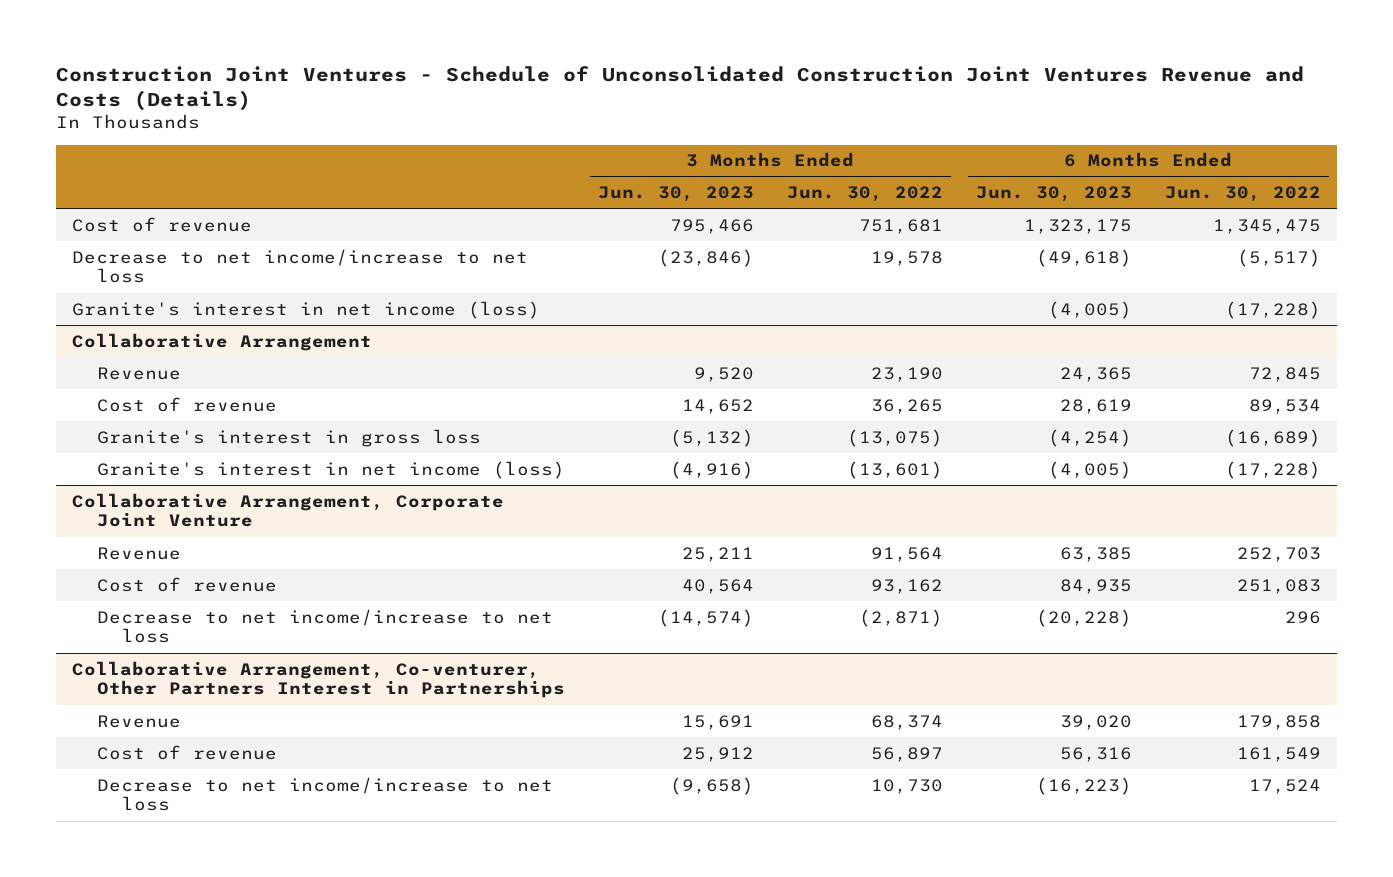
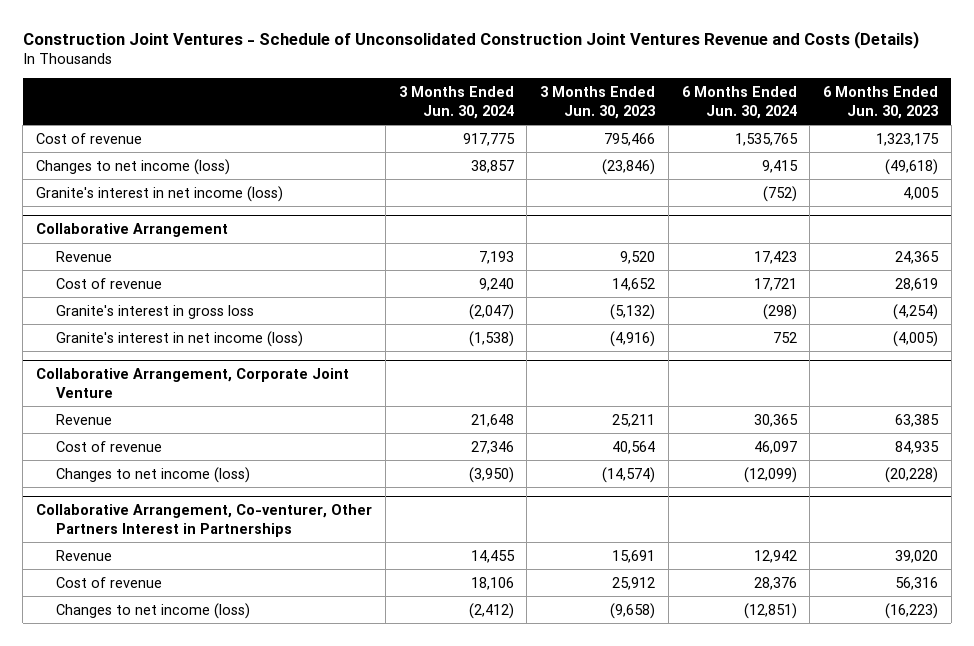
- | 3 Months Ended Jun. 30, 2023 | 3 Months Ended Jun. 30, 2022 | 6 Months Ended Jun. 30, 2023 | 6 Months Ended Jun. 30, 2022
+ | 3 Months Ended Jun. 30, 2024 | 3 Months Ended Jun. 30, 2023 | 6 Months Ended Jun. 30, 2024 | 6 Months Ended Jun. 30, 2023
- Decrease to net income/increase to net loss | (23,846) | 19,578 | (49,618) | (5,517)
- Granite's interest in net income (loss) | | | (4,005) | (17,228)
+ Changes to net income (loss) | 38,857 | (23,846) | 9,415 | (49,618)
+ Granite's interest in net income (loss) | | | (752) | 4,005
@ Collaborative Arrangement, Corporate Joint Venture
- Decrease to net income/increase to net loss | (14,574) | (2,871) | (20,228) | 296
+ Changes to net income (loss) | (3,950) | (14,574) | (12,099) | (20,228)
@ Collaborative Arrangement, Co-venturer, Other Partners Interest in Partnerships
- Decrease to net income/increase to net loss | (9,658) | 10,730 | (16,223) | 17,524
+ Changes to net income (loss) | (2,412) | (9,658) | (12,851) | (16,223)

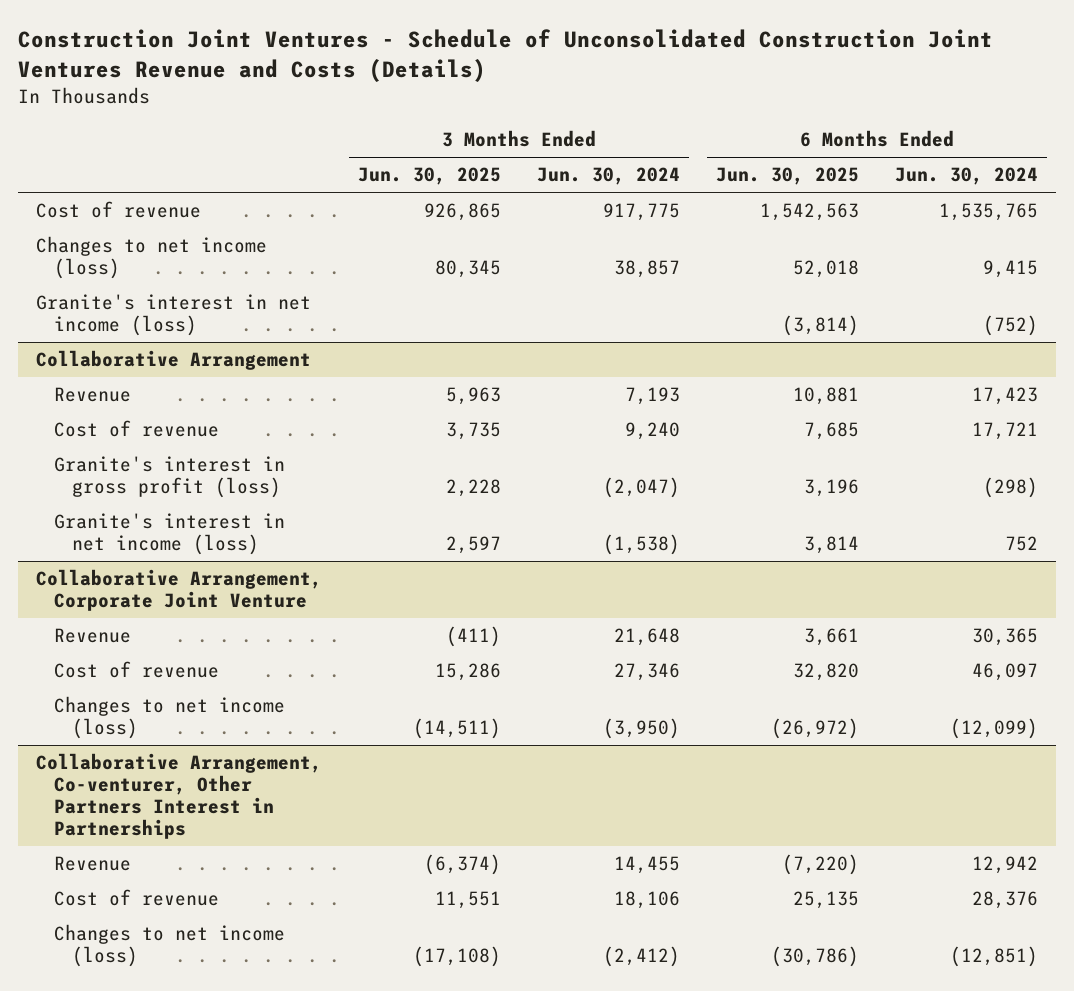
- | 3 Months Ended Jun. 30, 2024 | 3 Months Ended Jun. 30, 2023 | 6 Months Ended Jun. 30, 2024 | 6 Months Ended Jun. 30, 2023
+ | 3 Months Ended Jun. 30, 2025 | 3 Months Ended Jun. 30, 2024 | 6 Months Ended Jun. 30, 2025 | 6 Months Ended Jun. 30, 2024
@ Collaborative Arrangement
- Granite's interest in gross loss | (2,047) | (5,132) | (298) | (4,254)
+ Granite's interest in gross profit (loss) | 2,228 | (2,047) | 3,196 | (298)

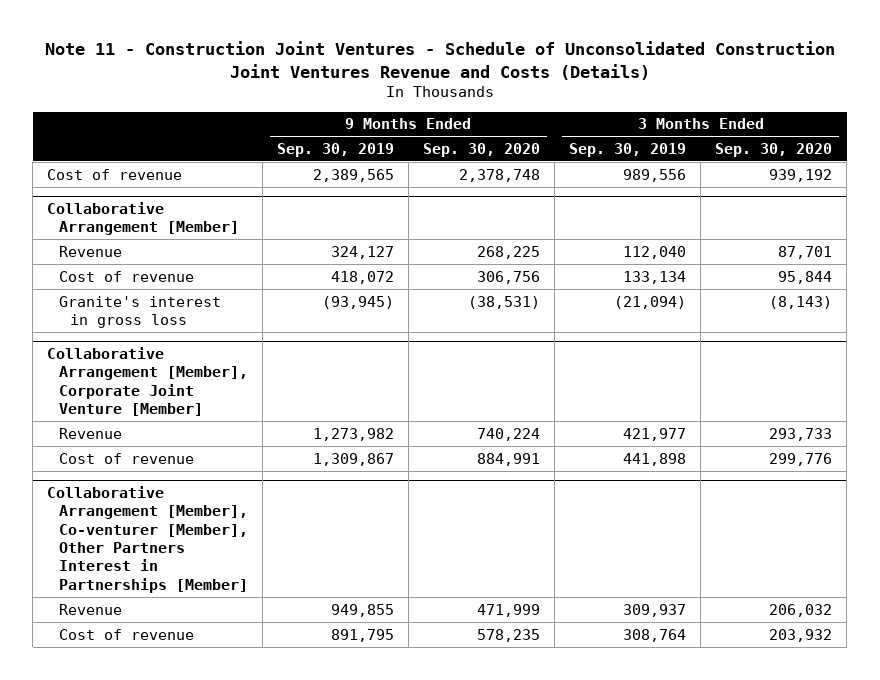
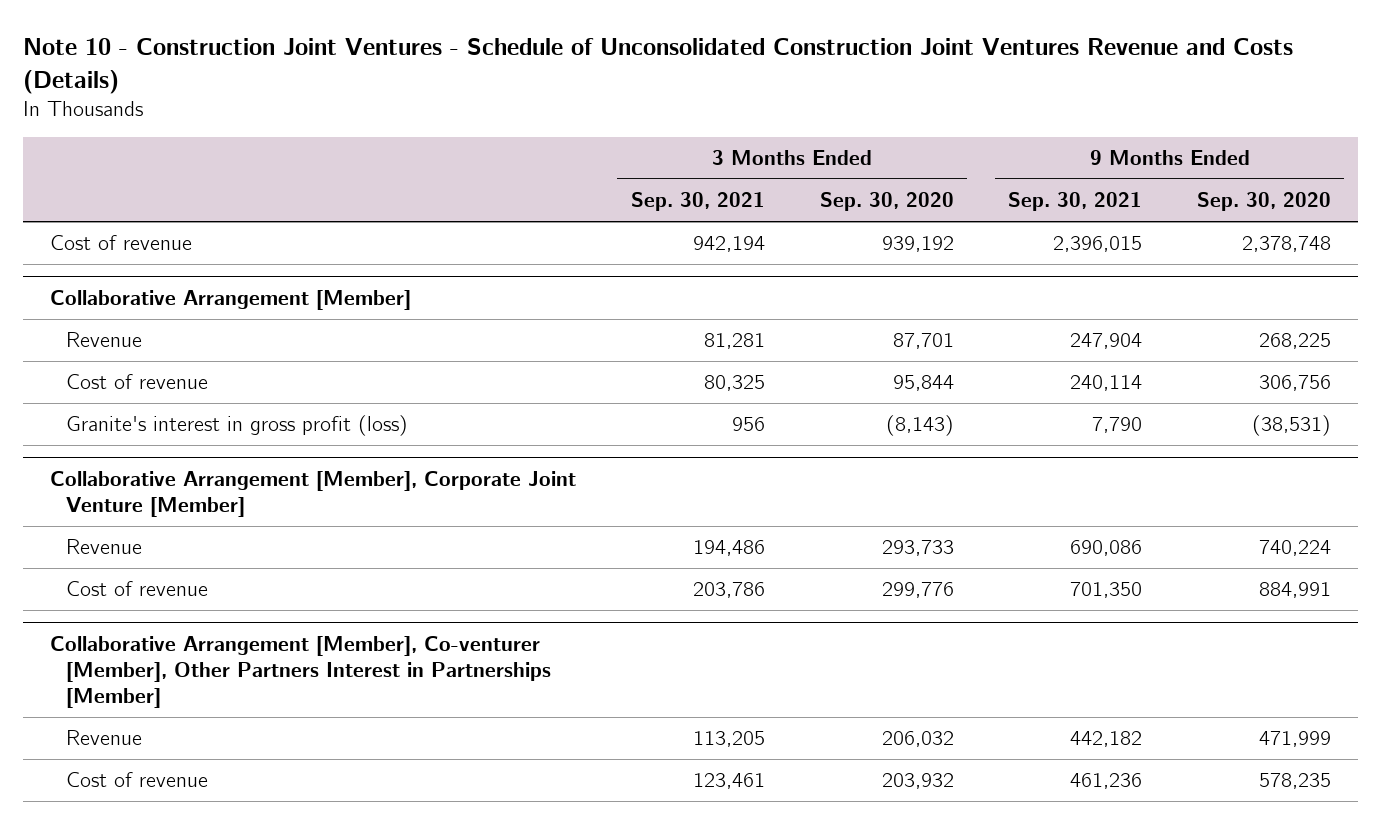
- Note 11 - Construction Joint Ventures - Schedule of Unconsolidated Construction Joint Ventures Revenue and Costs (Details)
+ Note 10 - Construction Joint Ventures - Schedule of Unconsolidated Construction Joint Ventures Revenue and Costs (Details)
- | 9 Months Ended Sep. 30, 2019 | 9 Months Ended Sep. 30, 2020 | 3 Months Ended Sep. 30, 2019 | 3 Months Ended Sep. 30, 2020
+ | 3 Months Ended Sep. 30, 2021 | 3 Months Ended Sep. 30, 2020 | 9 Months Ended Sep. 30, 2021 | 9 Months Ended Sep. 30, 2020
@ Collaborative Arrangement [Member]
- Granite's interest in gross loss | (93,945) | (38,531) | (21,094) | (8,143)
+ Granite's interest in gross profit (loss) | 956 | (8,143) | 7,790 | (38,531)

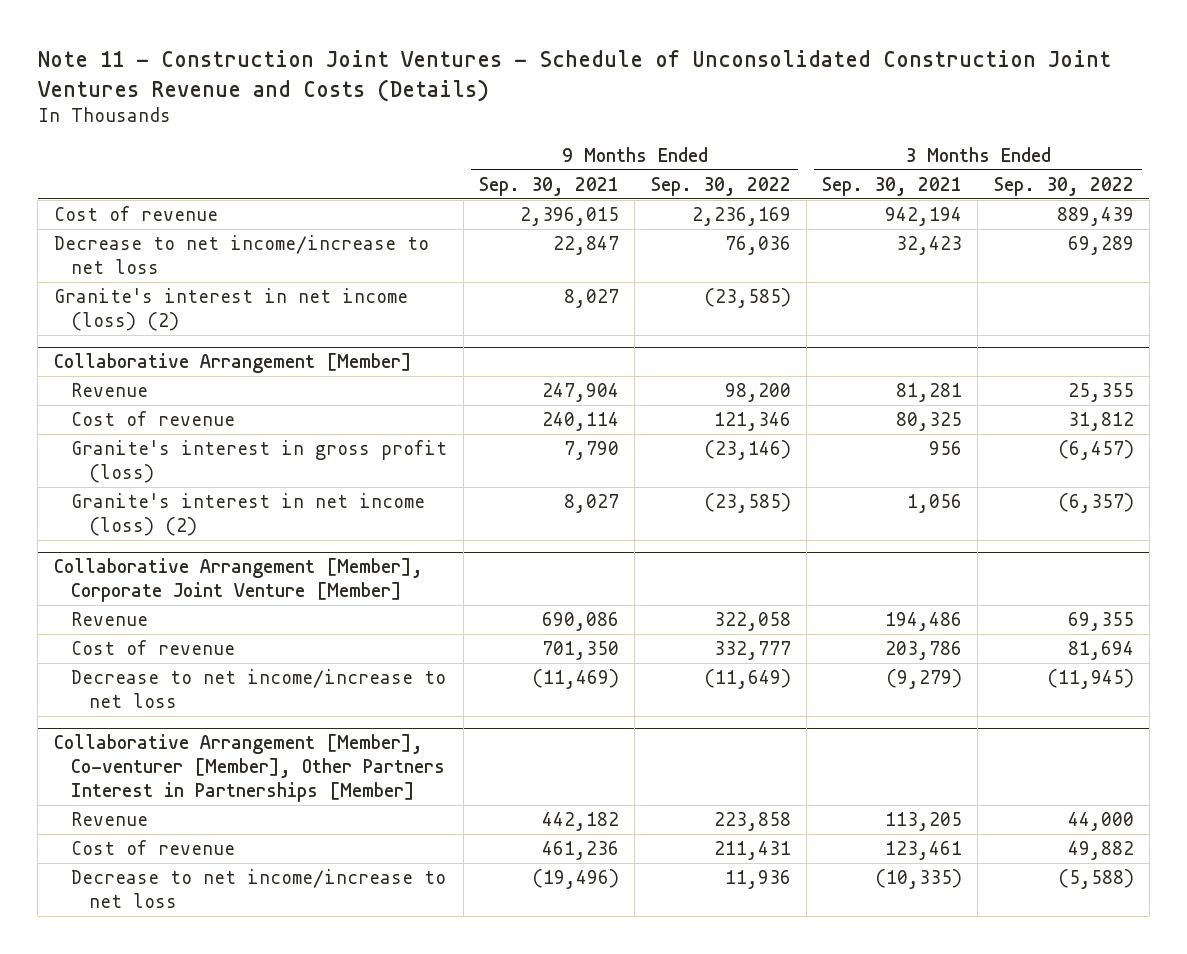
- Note 10 - Construction Joint Ventures - Schedule of Unconsolidated Construction Joint Ventures Revenue and Costs (Details)
+ Note 11 - Construction Joint Ventures - Schedule of Unconsolidated Construction Joint Ventures Revenue and Costs (Details)
- | 3 Months Ended Sep. 30, 2021 | 3 Months Ended Sep. 30, 2020 | 9 Months Ended Sep. 30, 2021 | 9 Months Ended Sep. 30, 2020
+ | 9 Months Ended Sep. 30, 2021 | 9 Months Ended Sep. 30, 2022 | 3 Months Ended Sep. 30, 2021 | 3 Months Ended Sep. 30, 2022
+ Decrease to net income/increase to net loss | 22,847 | 76,036 | 32,423 | 69,289
+ Granite's interest in net income (loss) (2) | 8,027 | (23,585) | |
@ Collaborative Arrangement [Member]
+ Granite's interest in net income (loss) (2) | 8,027 | (23,585) | 1,056 | (6,357)
@ Collaborative Arrangement [Member], Corporate Joint Venture [Member]
+ Decrease to net income/increase to net loss | (11,469) | (11,649) | (9,279) | (11,945)
@ Collaborative Arrangement [Member], Co-venturer [Member], Other Partners Interest in Partnerships [Member]
+ Decrease to net income/increase to net loss | (19,496) | 11,936 | (10,335) | (5,588)

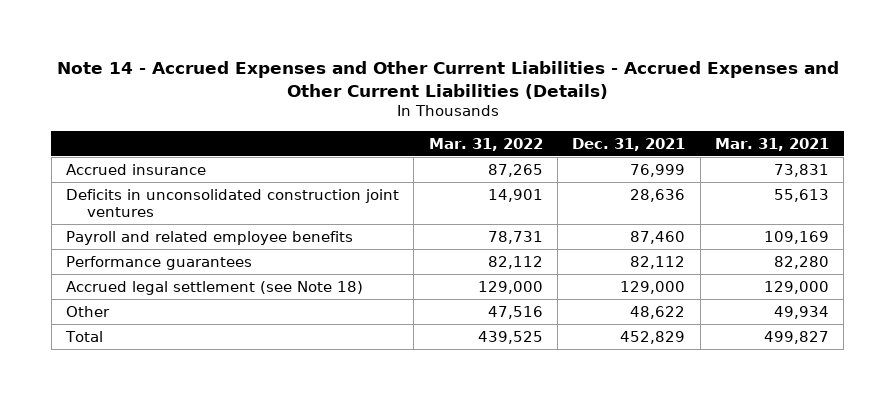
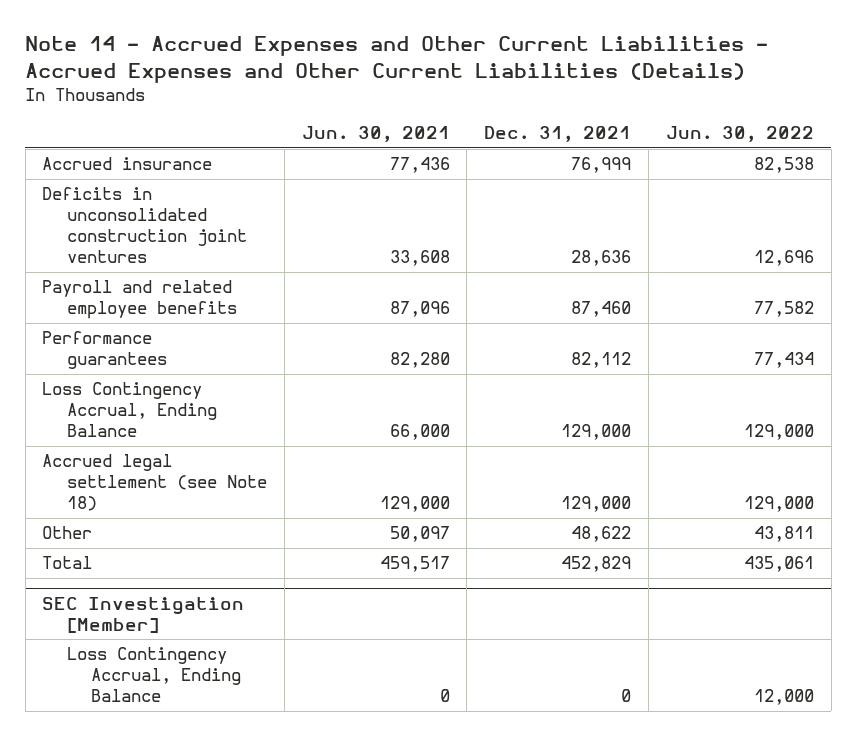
- | Mar. 31, 2022 | Dec. 31, 2021 | Mar. 31, 2021
+ | Jun. 30, 2021 | Dec. 31, 2021 | Jun. 30, 2022
+ Loss Contingency Accrual, Ending Balance | 66,000 | 129,000 | 129,000
+ SEC Investigation [Member]
+ Loss Contingency Accrual, Ending Balance | 0 | 0 | 12,000

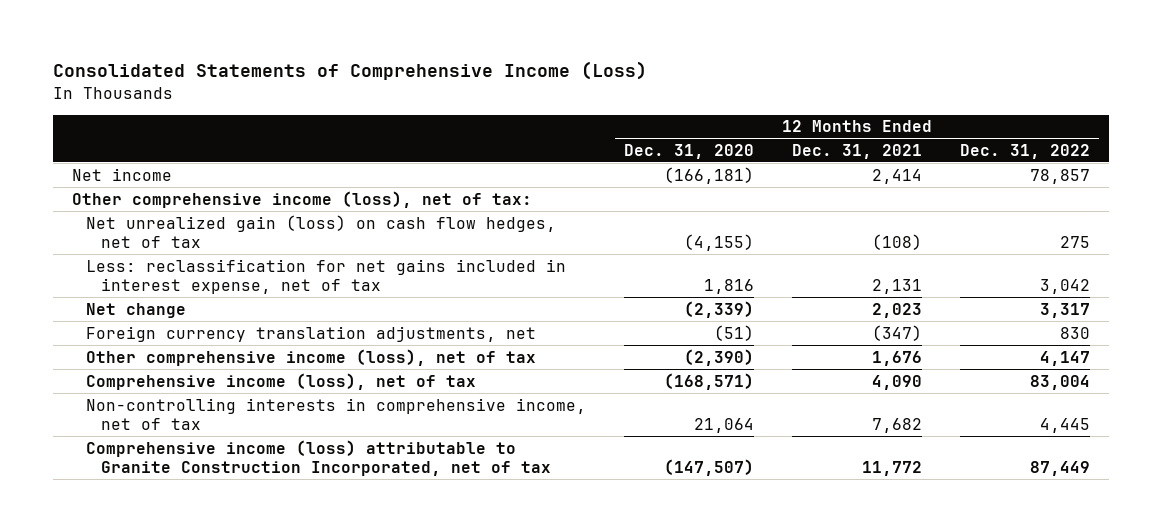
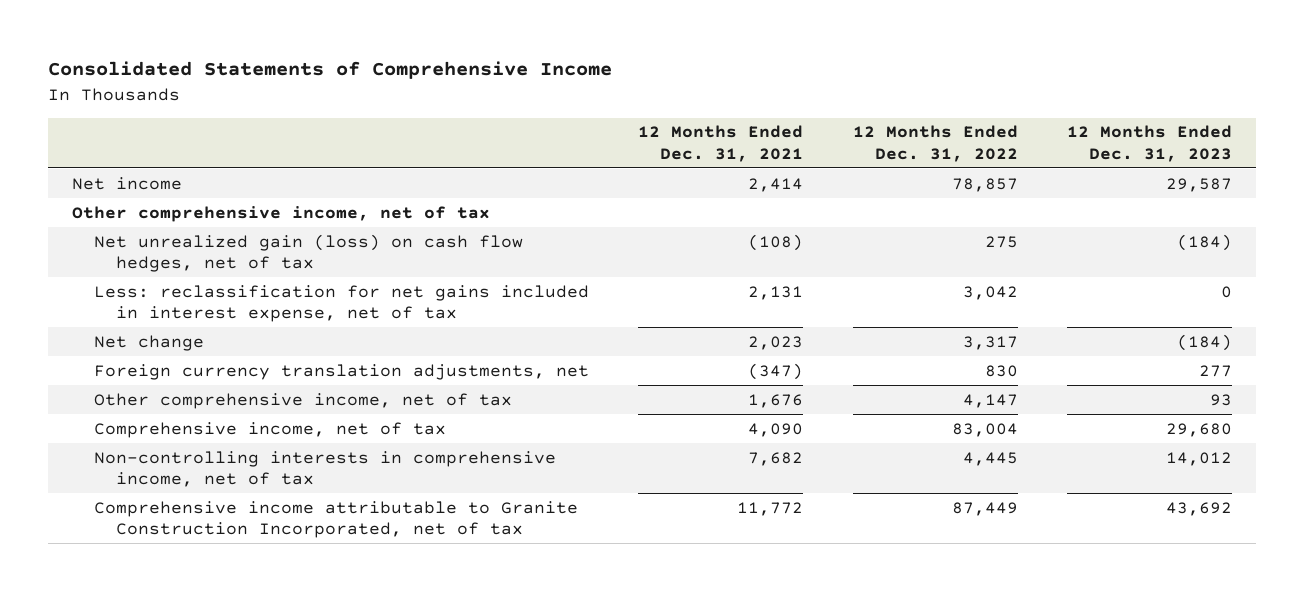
- Consolidated Statements of Comprehensive Income (Loss)
+ Consolidated Statements of Comprehensive Income
- | 12 Months Ended Dec. 31, 2020 | 12 Months Ended Dec. 31, 2021 | 12 Months Ended Dec. 31, 2022
+ | 12 Months Ended Dec. 31, 2021 | 12 Months Ended Dec. 31, 2022 | 12 Months Ended Dec. 31, 2023
- Other comprehensive income (loss), net of tax:
+ Other comprehensive income, net of tax
- Other comprehensive income (loss), net of tax | (2,390) | 1,676 | 4,147
- Comprehensive income (loss), net of tax | (168,571) | 4,090 | 83,004
+ Other comprehensive income, net of tax | 1,676 | 4,147 | 93
+ Comprehensive income, net of tax | 4,090 | 83,004 | 29,680
- Comprehensive income (loss) attributable to Granite Construction Incorporated, net of tax | (147,507) | 11,772 | 87,449
+ Comprehensive income attributable to Granite Construction Incorporated, net of tax | 11,772 | 87,449 | 43,692

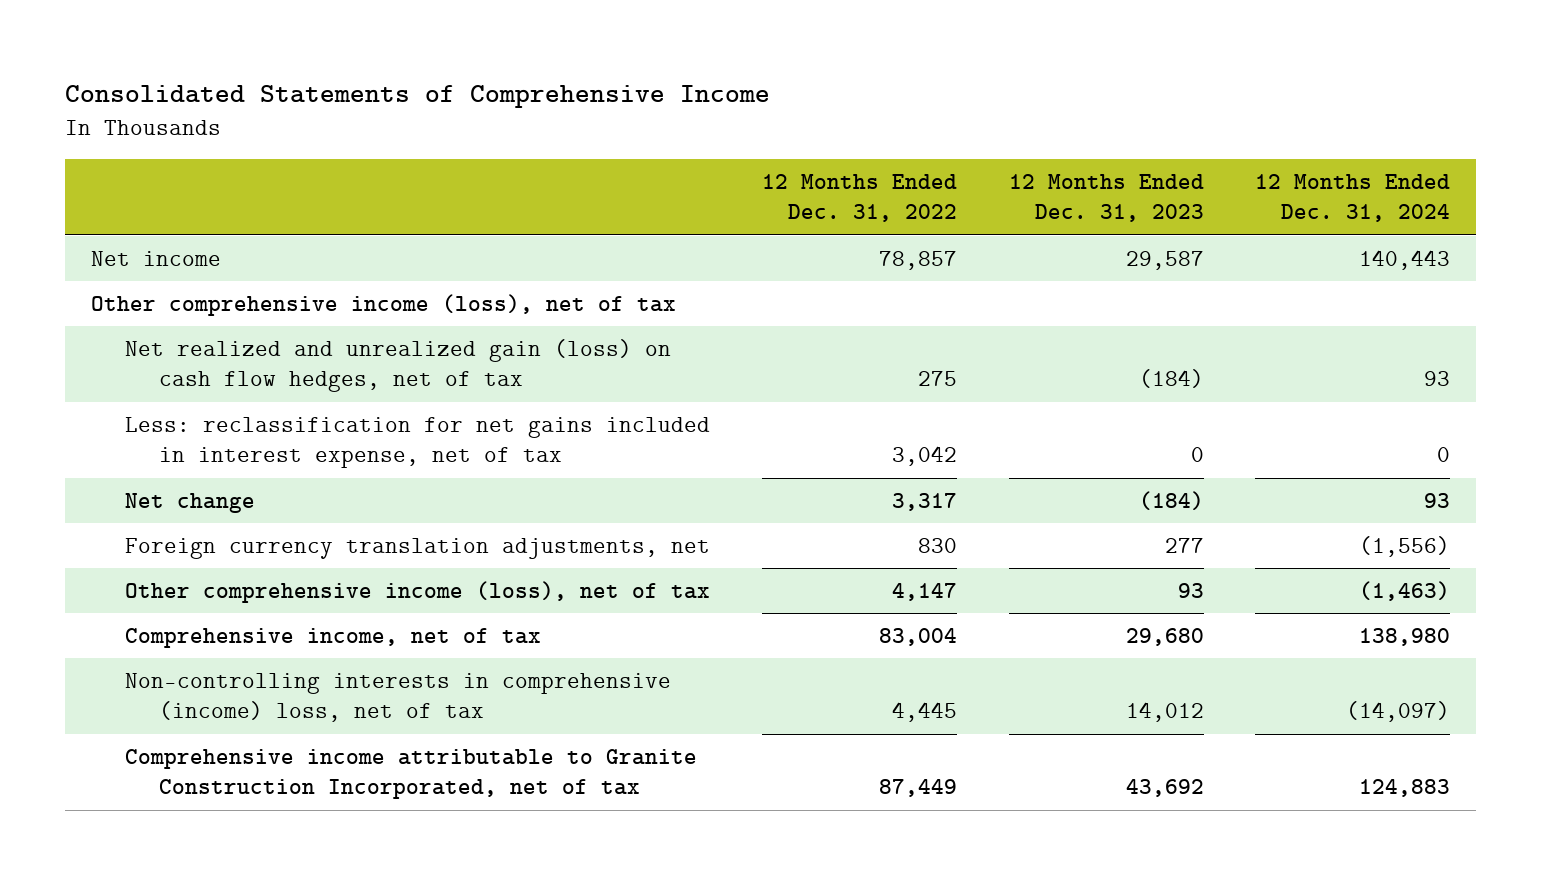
- | 12 Months Ended Dec. 31, 2021 | 12 Months Ended Dec. 31, 2022 | 12 Months Ended Dec. 31, 2023
+ | 12 Months Ended Dec. 31, 2022 | 12 Months Ended Dec. 31, 2023 | 12 Months Ended Dec. 31, 2024
- Other comprehensive income, net of tax
- Net unrealized gain (loss) on cash flow hedges, net of tax | (108) | 275 | (184)
+ Other comprehensive income (loss), net of tax
+ Net realized and unrealized gain (loss) on cash flow hedges, net of tax | 275 | (184) | 93
- Other comprehensive income, net of tax | 1,676 | 4,147 | 93
+ Other comprehensive income (loss), net of tax | 4,147 | 93 | (1,463)
- Non-controlling interests in comprehensive income, net of tax | 7,682 | 4,445 | 14,012
+ Non-controlling interests in comprehensive (income) loss, net of tax | 4,445 | 14,012 | (14,097)

